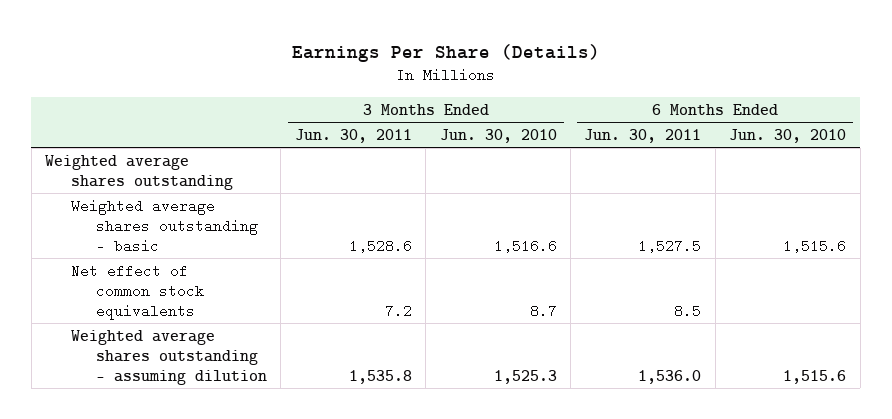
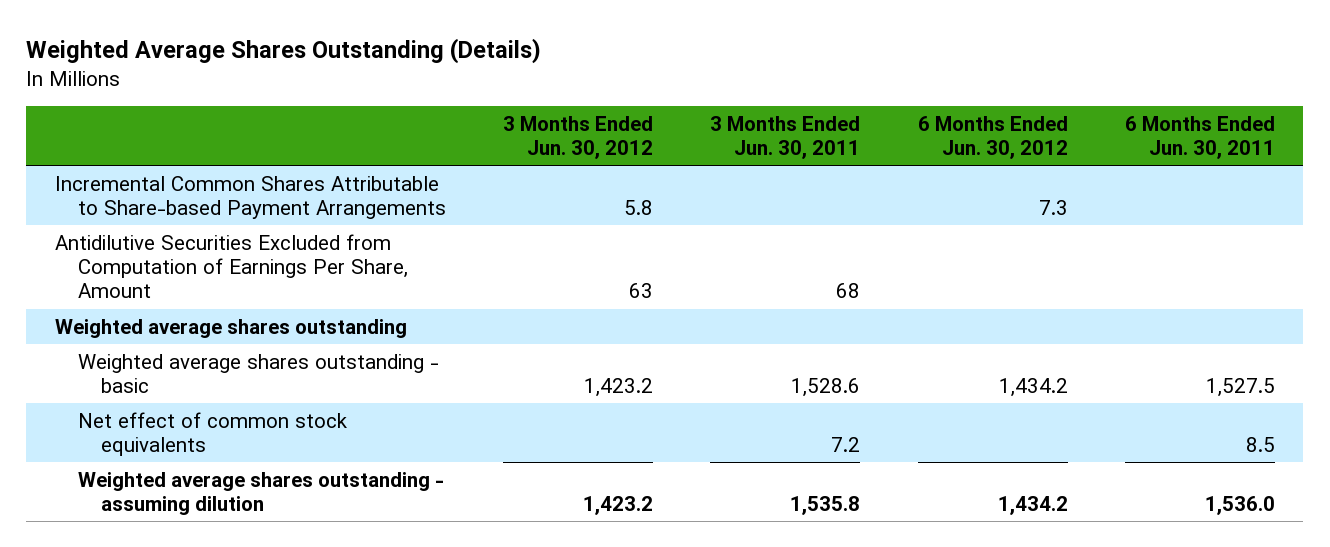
- Earnings Per Share (Details)
+ Weighted Average Shares Outstanding (Details)
- | 3 Months Ended Jun. 30, 2011 | 3 Months Ended Jun. 30, 2010 | 6 Months Ended Jun. 30, 2011 | 6 Months Ended Jun. 30, 2010
+ | 3 Months Ended Jun. 30, 2012 | 3 Months Ended Jun. 30, 2011 | 6 Months Ended Jun. 30, 2012 | 6 Months Ended Jun. 30, 2011
+ Incremental Common Shares Attributable to Share-based Payment Arrangements | 5.8 | | 7.3 |
+ Antidilutive Securities Excluded from Computation of Earnings Per Share, Amount | 63 | 68 | |

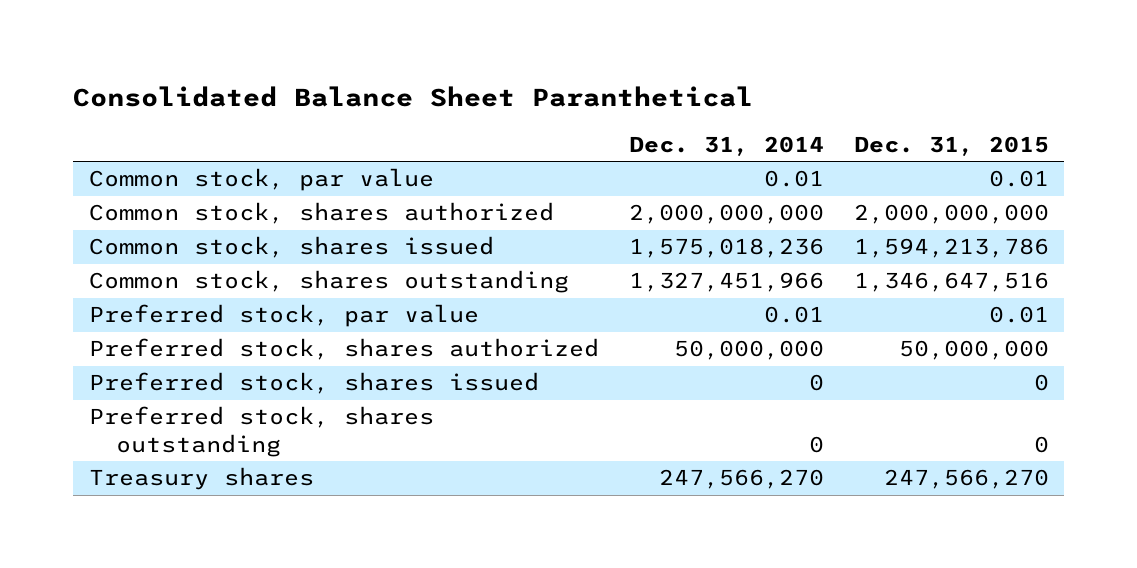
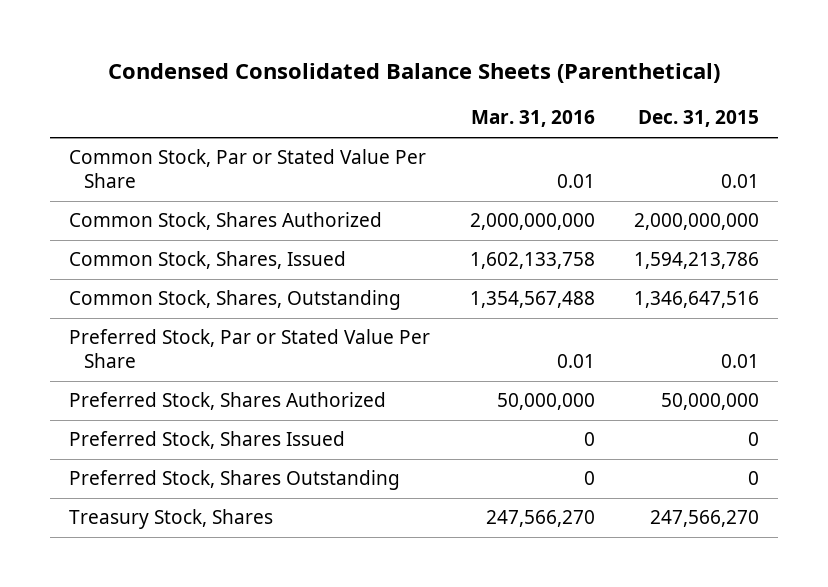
- Consolidated Balance Sheet Paranthetical
+ Condensed Consolidated Balance Sheets (Parenthetical)
- | Dec. 31, 2014 | Dec. 31, 2015
+ | Mar. 31, 2016 | Dec. 31, 2015
- Common stock, par value | 0.01 | 0.01
- Common stock, shares authorized | 2,000,000,000 | 2,000,000,000
- Common stock, shares issued | 1,575,018,236 | 1,594,213,786
- Common stock, shares outstanding | 1,327,451,966 | 1,346,647,516
- Preferred stock, par value | 0.01 | 0.01
- Preferred stock, shares authorized | 50,000,000 | 50,000,000
- Preferred stock, shares issued | 0 | 0
- Preferred stock, shares outstanding | 0 | 0
- Treasury shares | 247,566,270 | 247,566,270
+ Common Stock, Par or Stated Value Per Share | 0.01 | 0.01
+ Common Stock, Shares Authorized | 2,000,000,000 | 2,000,000,000
+ Common Stock, Shares, Issued | 1,602,133,758 | 1,594,213,786
+ Common Stock, Shares, Outstanding | 1,354,567,488 | 1,346,647,516
+ Preferred Stock, Par or Stated Value Per Share | 0.01 | 0.01
+ Preferred Stock, Shares Authorized | 50,000,000 | 50,000,000
+ Preferred Stock, Shares Issued | 0 | 0
+ Preferred Stock, Shares Outstanding | 0 | 0
+ Treasury Stock, Shares | 247,566,270 | 247,566,270

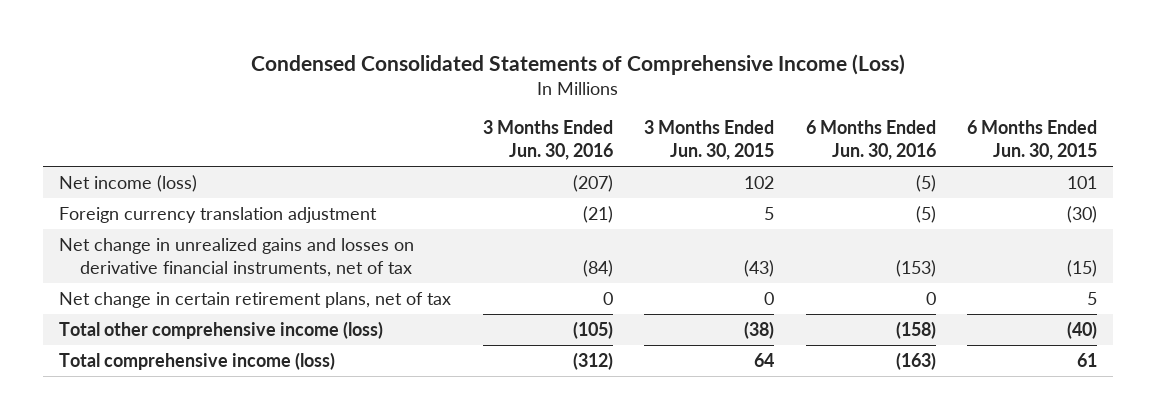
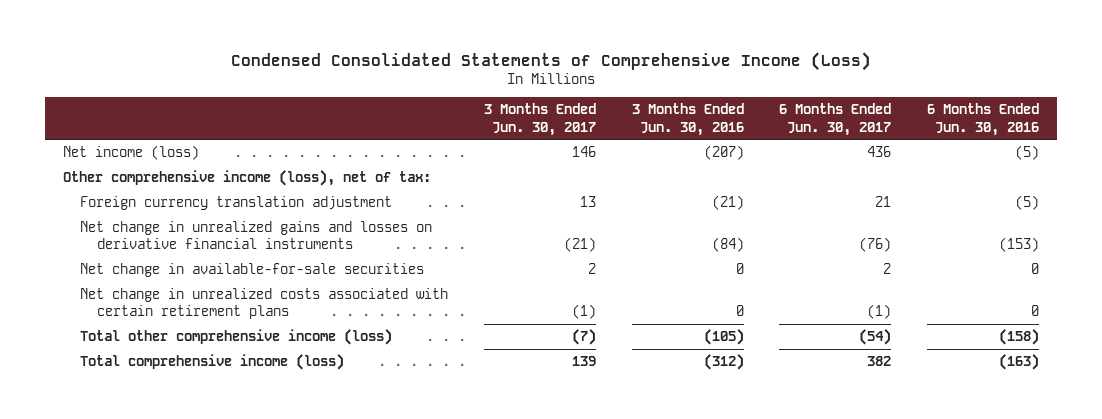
- | 3 Months Ended Jun. 30, 2016 | 3 Months Ended Jun. 30, 2015 | 6 Months Ended Jun. 30, 2016 | 6 Months Ended Jun. 30, 2015
+ | 3 Months Ended Jun. 30, 2017 | 3 Months Ended Jun. 30, 2016 | 6 Months Ended Jun. 30, 2017 | 6 Months Ended Jun. 30, 2016
+ Other comprehensive income (loss), net of tax:
- Net change in unrealized gains and losses on derivative financial instruments, net of tax | (84) | (43) | (153) | (15)
- Net change in certain retirement plans, net of tax | 0 | 0 | 0 | 5
+ Net change in unrealized gains and losses on derivative financial instruments | (21) | (84) | (76) | (153)
+ Net change in available-for-sale securities | 2 | 0 | 2 | 0
+ Net change in unrealized costs associated with certain retirement plans | (1) | 0 | (1) | 0

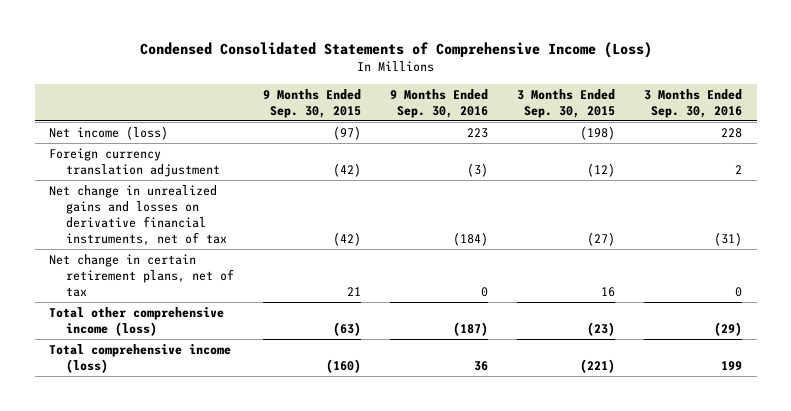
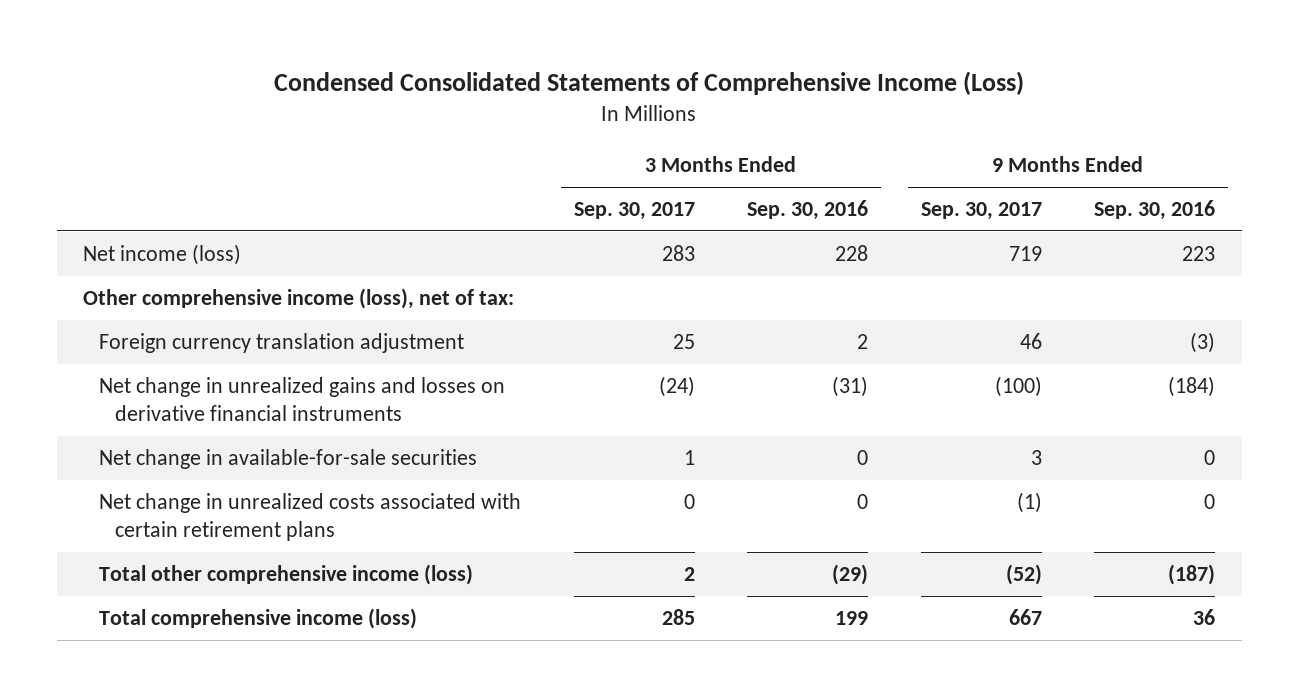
- | 9 Months Ended Sep. 30, 2015 | 9 Months Ended Sep. 30, 2016 | 3 Months Ended Sep. 30, 2015 | 3 Months Ended Sep. 30, 2016
+ | 3 Months Ended Sep. 30, 2017 | 3 Months Ended Sep. 30, 2016 | 9 Months Ended Sep. 30, 2017 | 9 Months Ended Sep. 30, 2016
+ Other comprehensive income (loss), net of tax:
- Net change in unrealized gains and losses on derivative financial instruments, net of tax | (42) | (184) | (27) | (31)
- Net change in certain retirement plans, net of tax | 21 | 0 | 16 | 0
+ Net change in unrealized gains and losses on derivative financial instruments | (24) | (31) | (100) | (184)
+ Net change in available-for-sale securities | 1 | 0 | 3 | 0
+ Net change in unrealized costs associated with certain retirement plans | 0 | 0 | (1) | 0

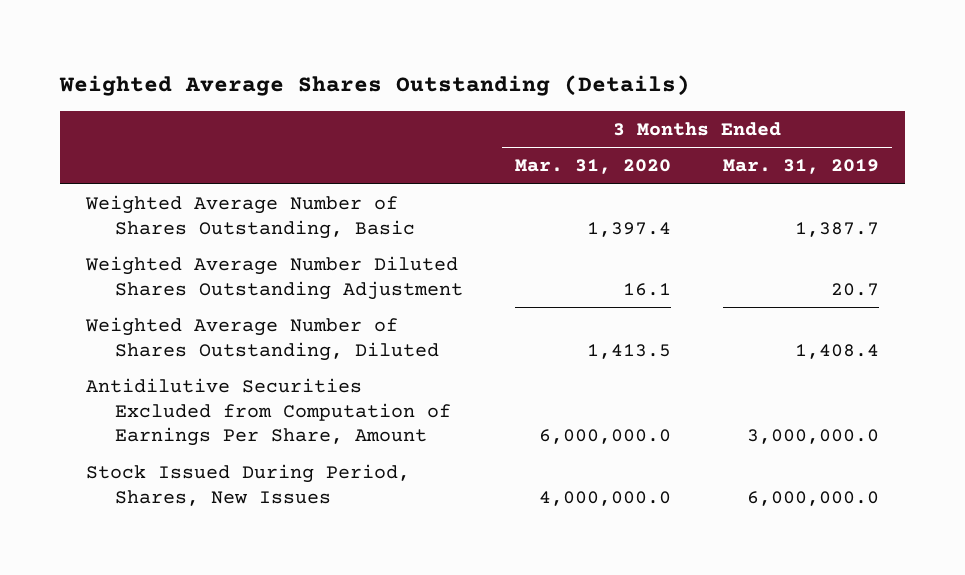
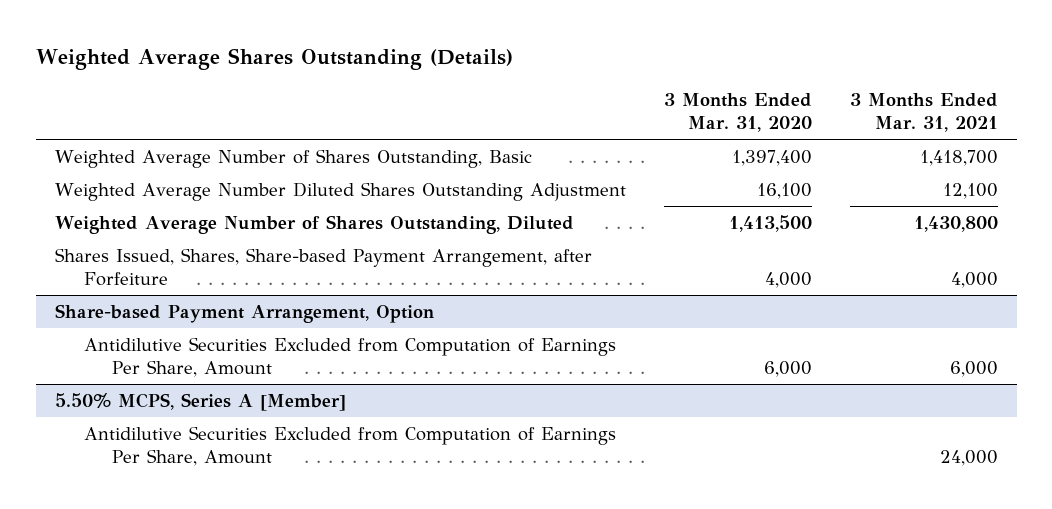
- | 3 Months Ended Mar. 31, 2020 | 3 Months Ended Mar. 31, 2019
+ | 3 Months Ended Mar. 31, 2020 | 3 Months Ended Mar. 31, 2021
- Weighted Average Number of Shares Outstanding, Basic | 1,397.4 | 1,387.7
- Weighted Average Number Diluted Shares Outstanding Adjustment | 16.1 | 20.7
- Weighted Average Number of Shares Outstanding, Diluted | 1,413.5 | 1,408.4
- Antidilutive Securities Excluded from Computation of Earnings Per Share, Amount | 6,000,000.0 | 3,000,000.0
- Stock Issued During Period, Shares, New Issues | 4,000,000.0 | 6,000,000.0
+ Weighted Average Number of Shares Outstanding, Basic | 1,397,400 | 1,418,700
+ Weighted Average Number Diluted Shares Outstanding Adjustment | 16,100 | 12,100
+ Weighted Average Number of Shares Outstanding, Diluted | 1,413,500 | 1,430,800
+ Shares Issued, Shares, Share-based Payment Arrangement, after Forfeiture | 4,000 | 4,000
+ Share-based Payment Arrangement, Option
+ Antidilutive Securities Excluded from Computation of Earnings Per Share, Amount | 6,000 | 6,000
+ 5.50% MCPS, Series A [Member]
+ Antidilutive Securities Excluded from Computation of Earnings Per Share, Amount | | 24,000

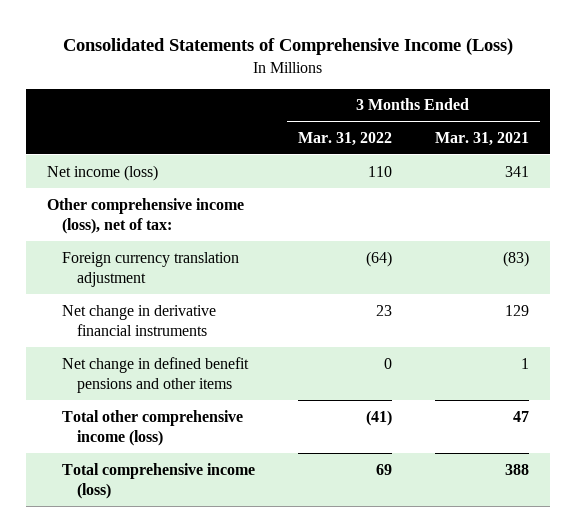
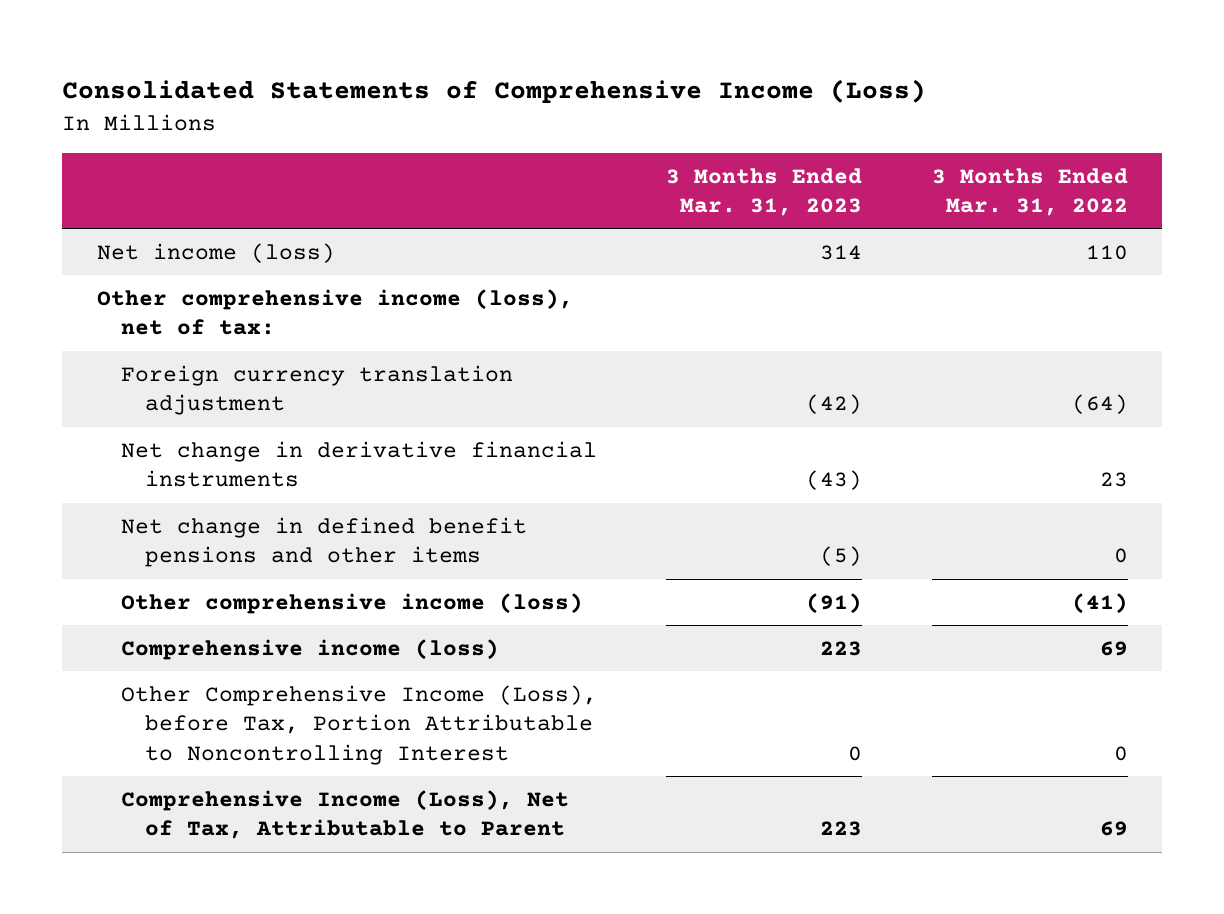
- | 3 Months Ended Mar. 31, 2022 | 3 Months Ended Mar. 31, 2021
+ | 3 Months Ended Mar. 31, 2023 | 3 Months Ended Mar. 31, 2022
- Total other comprehensive income (loss) | (41) | 47
- Total comprehensive income (loss) | 69 | 388
+ Other comprehensive income (loss) | (91) | (41)
+ Comprehensive income (loss) | 223 | 69
+ Other Comprehensive Income (Loss), before Tax, Portion Attributable to Noncontrolling Interest | 0 | 0
+ Comprehensive Income (Loss), Net of Tax, Attributable to Parent | 223 | 69

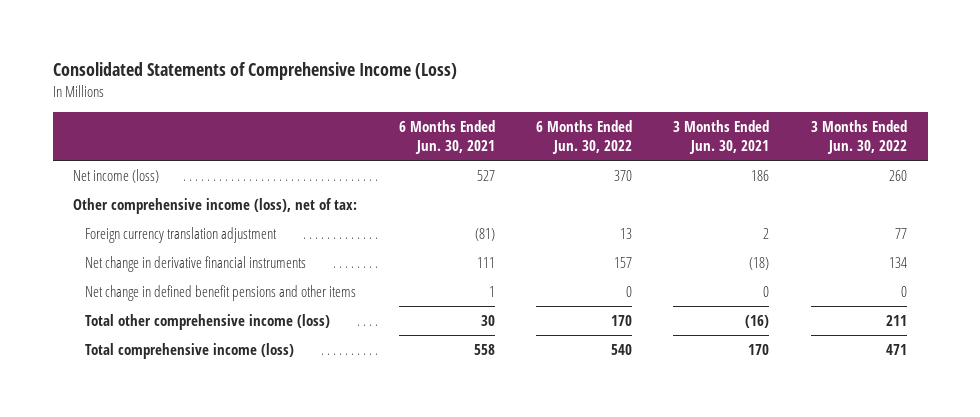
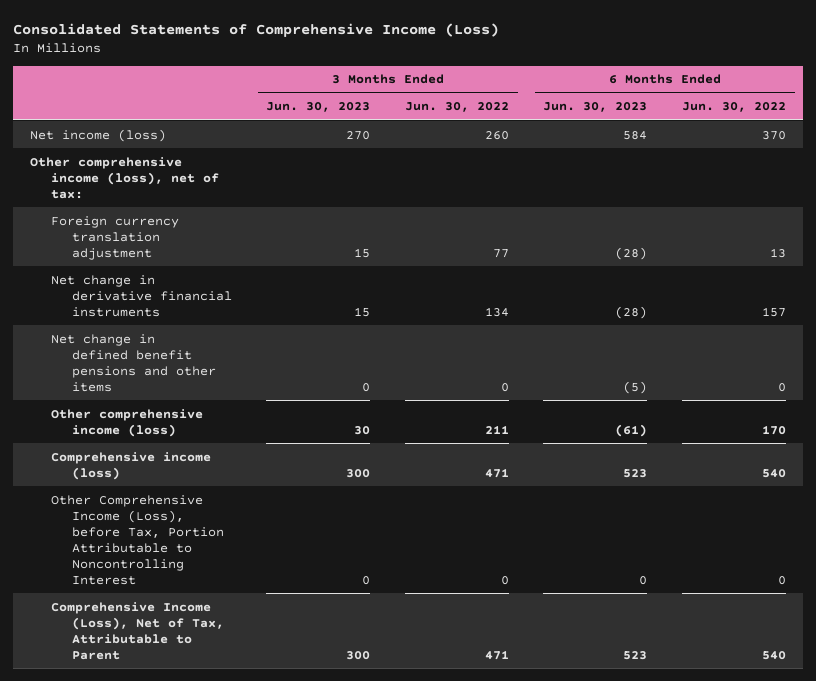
- | 6 Months Ended Jun. 30, 2021 | 6 Months Ended Jun. 30, 2022 | 3 Months Ended Jun. 30, 2021 | 3 Months Ended Jun. 30, 2022
+ | 3 Months Ended Jun. 30, 2023 | 3 Months Ended Jun. 30, 2022 | 6 Months Ended Jun. 30, 2023 | 6 Months Ended Jun. 30, 2022
- Total other comprehensive income (loss) | 30 | 170 | (16) | 211
- Total comprehensive income (loss) | 558 | 540 | 170 | 471
+ Other comprehensive income (loss) | 30 | 211 | (61) | 170
+ Comprehensive income (loss) | 300 | 471 | 523 | 540
+ Other Comprehensive Income (Loss), before Tax, Portion Attributable to Noncontrolling Interest | 0 | 0 | 0 | 0
+ Comprehensive Income (Loss), Net of Tax, Attributable to Parent | 300 | 471 | 523 | 540

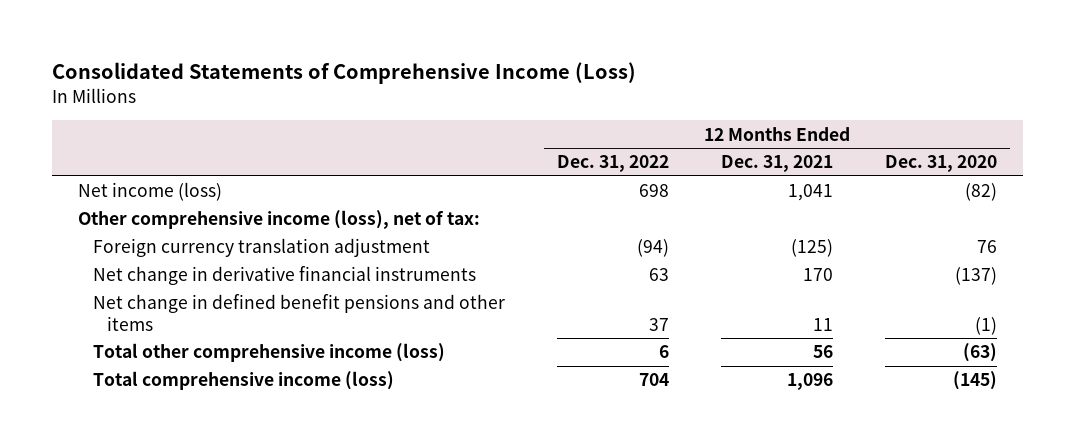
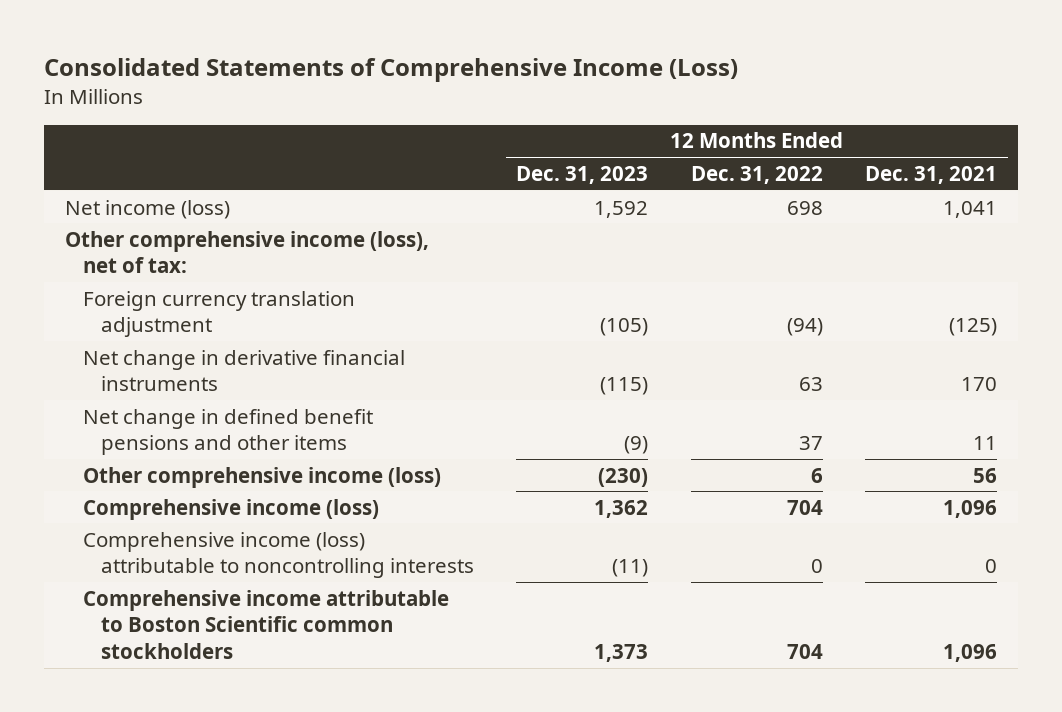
- | 12 Months Ended Dec. 31, 2022 | 12 Months Ended Dec. 31, 2021 | 12 Months Ended Dec. 31, 2020
+ | 12 Months Ended Dec. 31, 2023 | 12 Months Ended Dec. 31, 2022 | 12 Months Ended Dec. 31, 2021
- Total other comprehensive income (loss) | 6 | 56 | (63)
- Total comprehensive income (loss) | 704 | 1,096 | (145)
+ Other comprehensive income (loss) | (230) | 6 | 56
+ Comprehensive income (loss) | 1,362 | 704 | 1,096
+ Comprehensive income (loss) attributable to noncontrolling interests | (11) | 0 | 0
+ Comprehensive income attributable to Boston Scientific common stockholders | 1,373 | 704 | 1,096

